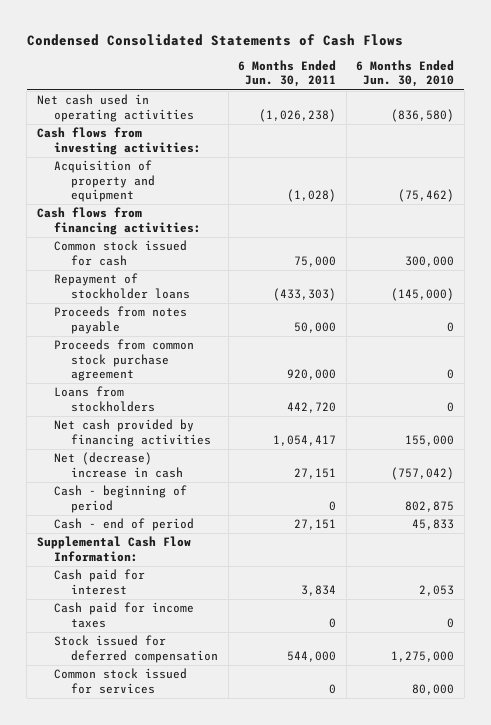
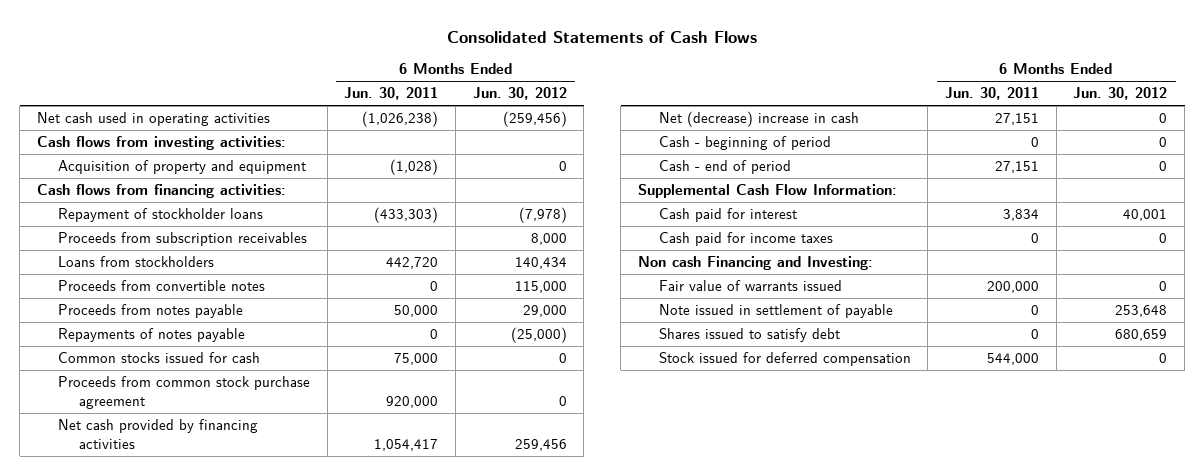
- Condensed Consolidated Statements of Cash Flows
+ Consolidated Statements of Cash Flows
- | 6 Months Ended Jun. 30, 2011 | 6 Months Ended Jun. 30, 2010
+ | 6 Months Ended Jun. 30, 2011 | 6 Months Ended Jun. 30, 2012
- Common stock issued for cash | 75,000 | 300,000
+ Proceeds from subscription receivables | | 8,000
moved up: Loans from stockholders | 442,720 | 140,434
+ Proceeds from convertible notes | 0 | 115,000
+ Repayments of notes payable | 0 | (25,000)
+ Common stocks issued for cash | 75,000 | 0
+ Non cash Financing and Investing:
+ Fair value of warrants issued | 200,000 | 0
+ Note issued in settlement of payable | 0 | 253,648
+ Shares issued to satisfy debt | 0 | 680,659
- Common stock issued for services | 0 | 80,000

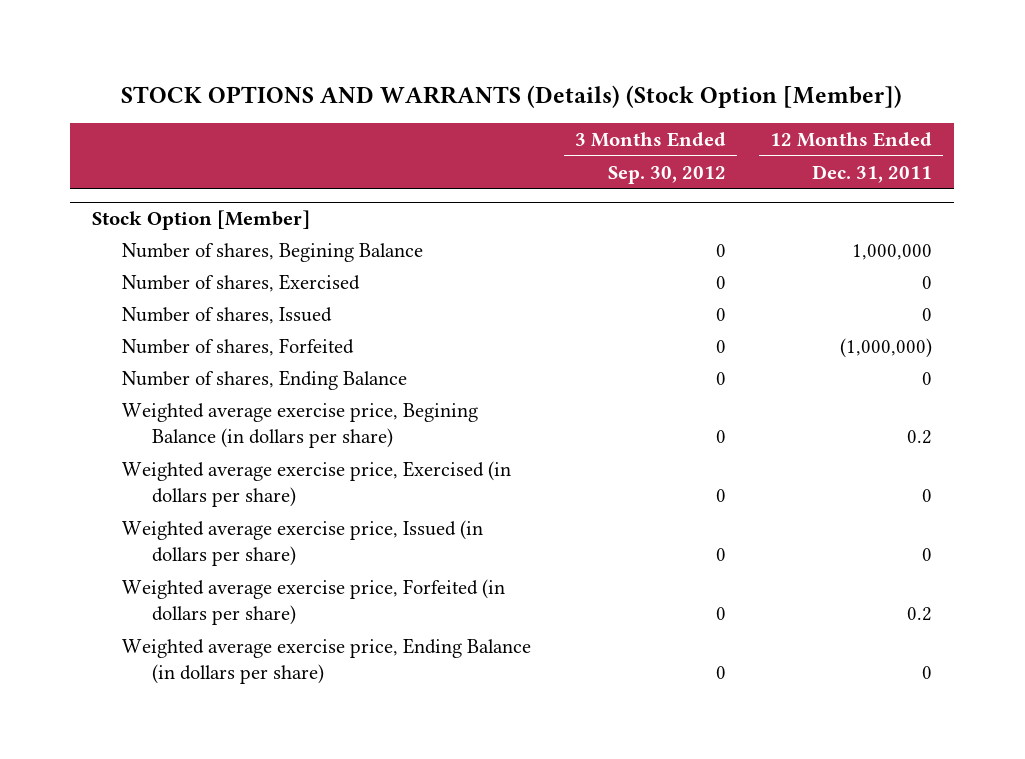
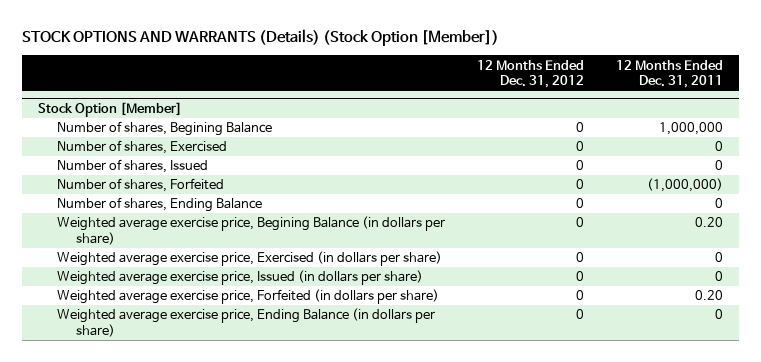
- | 3 Months Ended Sep. 30, 2012 | 12 Months Ended Dec. 31, 2011
+ | 12 Months Ended Dec. 31, 2012 | 12 Months Ended Dec. 31, 2011
@ Stock Option [Member]
- Weighted average exercise price, Begining Balance (in dollars per share) | 0 | 0.2
+ Weighted average exercise price, Begining Balance (in dollars per share) | 0 | 0.20
- Weighted average exercise price, Forfeited (in dollars per share) | 0 | 0.2
+ Weighted average exercise price, Forfeited (in dollars per share) | 0 | 0.20

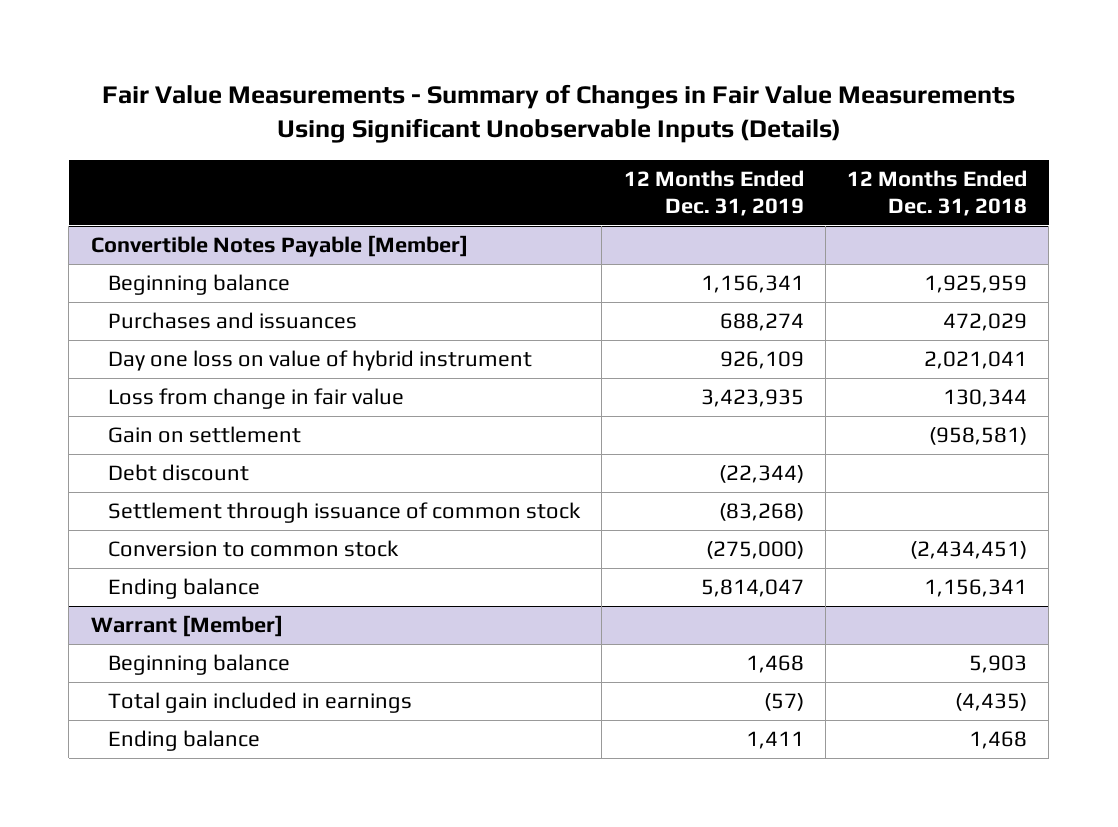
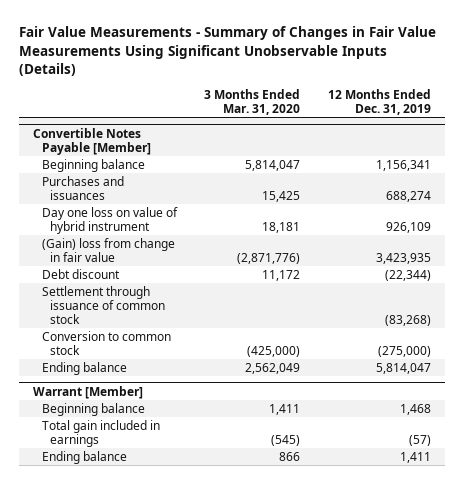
- | 12 Months Ended Dec. 31, 2019 | 12 Months Ended Dec. 31, 2018
+ | 3 Months Ended Mar. 31, 2020 | 12 Months Ended Dec. 31, 2019
@ Convertible Notes Payable [Member]
- Loss from change in fair value | 3,423,935 | 130,344
- Gain on settlement | | (958,581)
+ (Gain) loss from change in fair value | (2,871,776) | 3,423,935

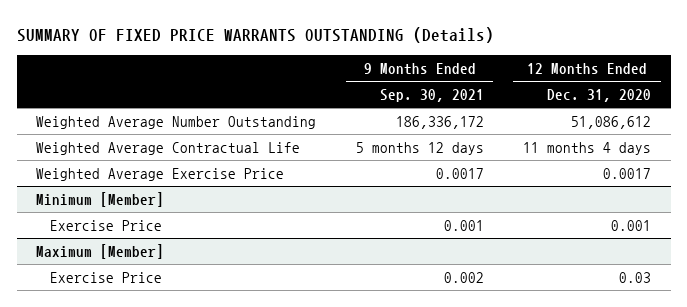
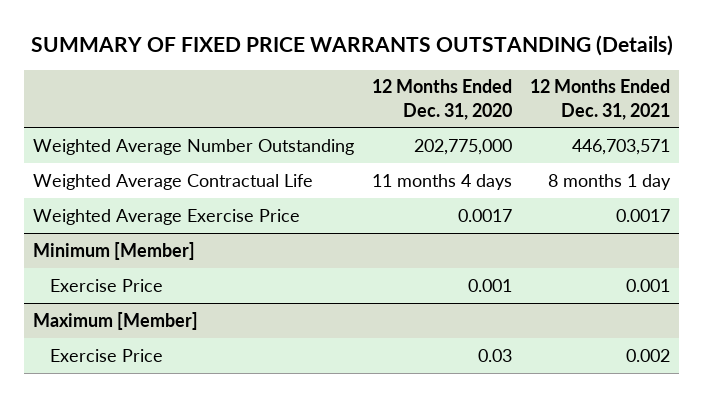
- | 9 Months Ended Sep. 30, 2021 | 12 Months Ended Dec. 31, 2020
+ | 12 Months Ended Dec. 31, 2020 | 12 Months Ended Dec. 31, 2021
- Weighted Average Number Outstanding | 186,336,172 | 51,086,612
+ Weighted Average Number Outstanding | 202,775,000 | 446,703,571

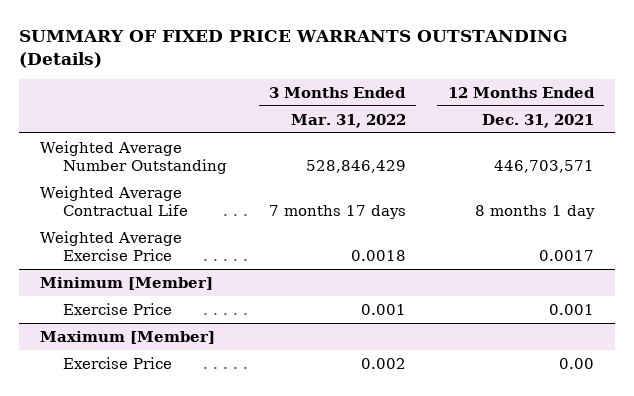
- | 12 Months Ended Dec. 31, 2020 | 12 Months Ended Dec. 31, 2021
+ | 3 Months Ended Mar. 31, 2022 | 12 Months Ended Dec. 31, 2021
@ Maximum [Member]
- Exercise Price | 0.03 | 0.002
+ Exercise Price | 0.002 | 0.00

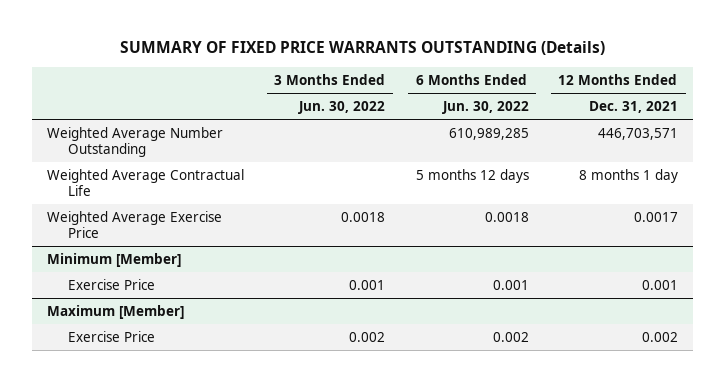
- | 3 Months Ended Mar. 31, 2022 | 12 Months Ended Dec. 31, 2021
+ | 3 Months Ended Jun. 30, 2022 | 6 Months Ended Jun. 30, 2022 | 12 Months Ended Dec. 31, 2021
@ Maximum [Member]
- Exercise Price | 0.002 | 0.00
+ Exercise Price | 0.002 | 0.002 | 0.002

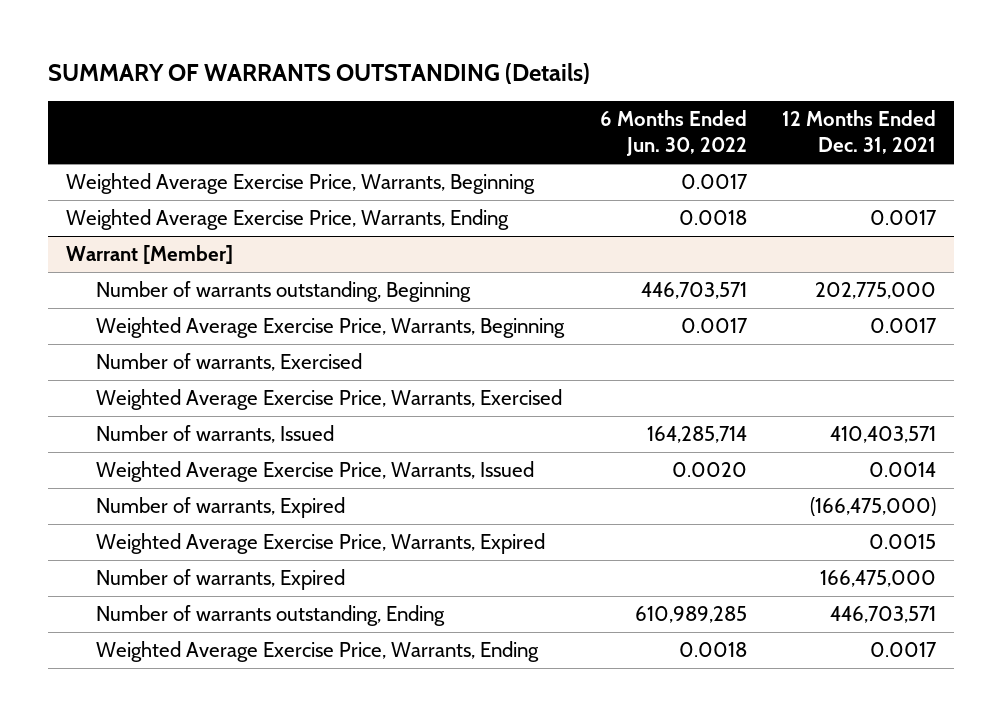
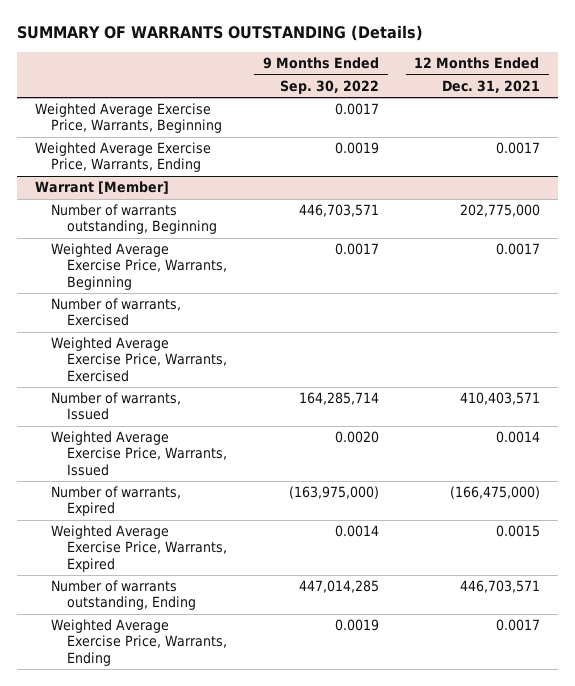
- | 6 Months Ended Jun. 30, 2022 | 12 Months Ended Dec. 31, 2021
+ | 9 Months Ended Sep. 30, 2022 | 12 Months Ended Dec. 31, 2021
@ Warrant [Member]
- Number of warrants, Expired | | 166,475,000

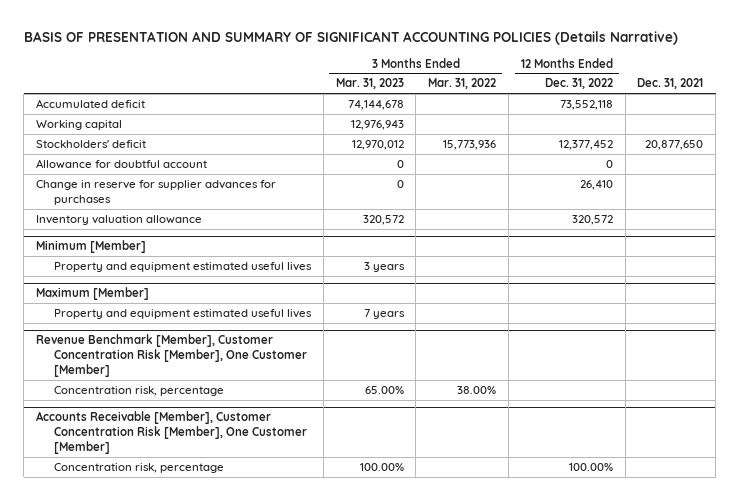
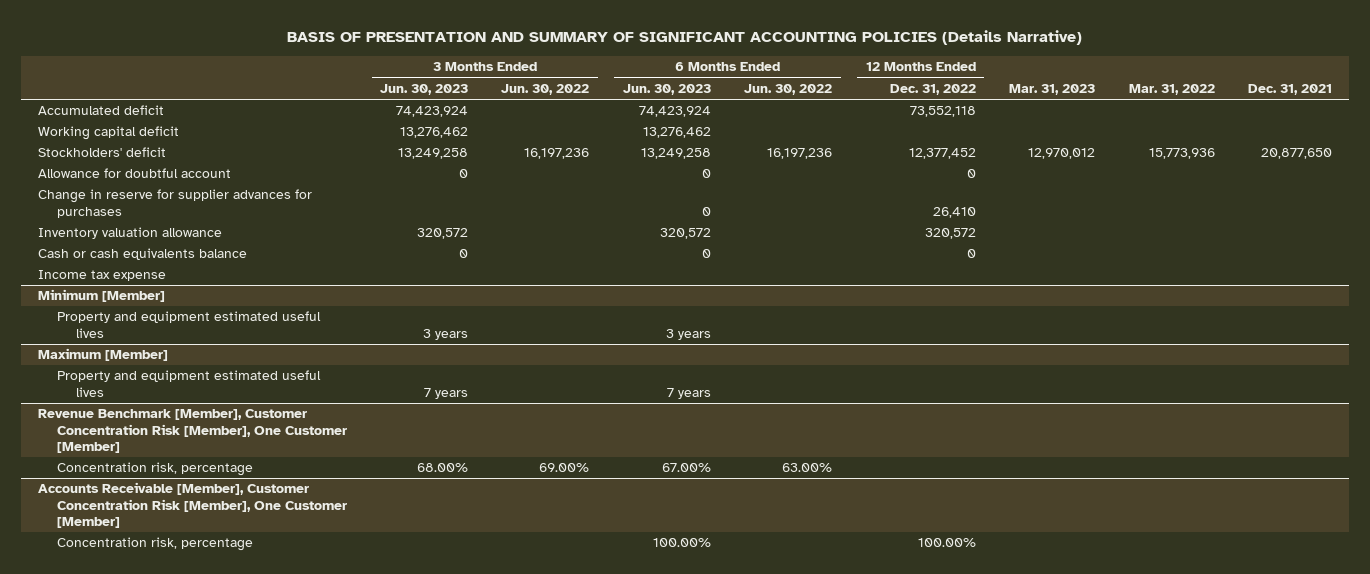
- | 3 Months Ended Mar. 31, 2023 | 3 Months Ended Mar. 31, 2022 | 12 Months Ended Dec. 31, 2022 | Dec. 31, 2021
+ | 3 Months Ended Jun. 30, 2023 | 3 Months Ended Jun. 30, 2022 | 6 Months Ended Jun. 30, 2023 | 6 Months Ended Jun. 30, 2022 | 12 Months Ended Dec. 31, 2022 | Mar. 31, 2023 | Mar. 31, 2022 | Dec. 31, 2021
- Working capital | 12,976,943 | | |
+ Working capital deficit | 13,276,462 | | 13,276,462 | | | | |
+ Cash or cash equivalents balance | 0 | | 0 | | 0 | | |
+ Income tax expense

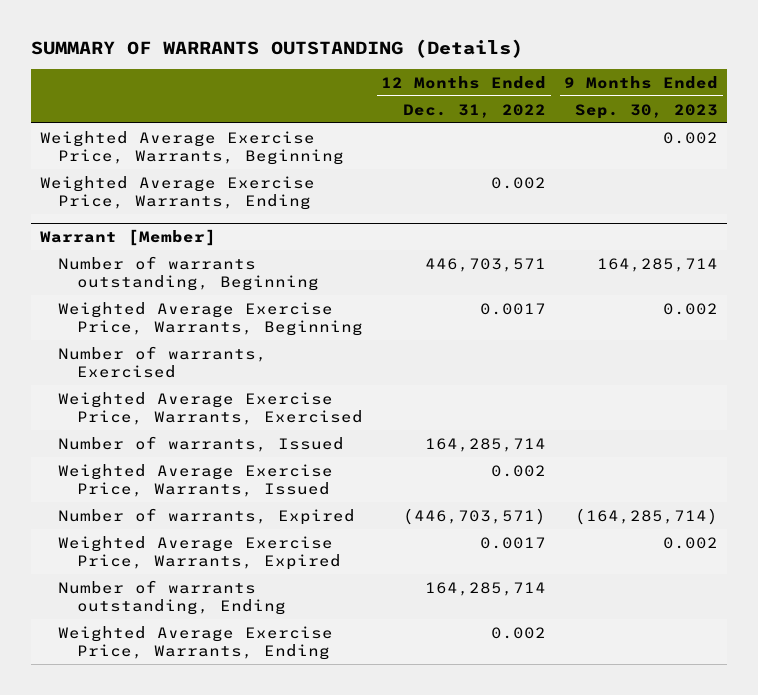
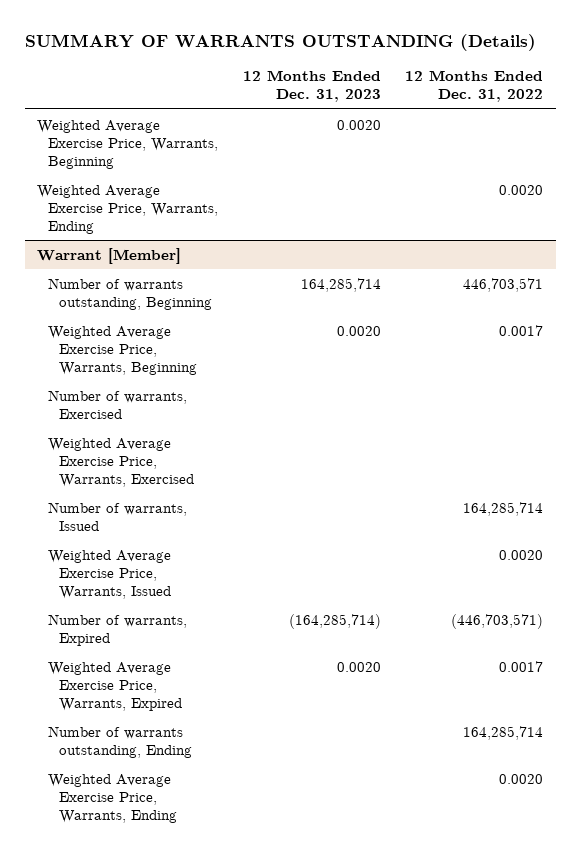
- | 12 Months Ended Dec. 31, 2022 | 9 Months Ended Sep. 30, 2023
+ | 12 Months Ended Dec. 31, 2023 | 12 Months Ended Dec. 31, 2022
- Weighted Average Exercise Price, Warrants, Ending | 0.002 |
+ Weighted Average Exercise Price, Warrants, Ending | | 0.0020
@ Warrant [Member]
- Weighted Average Exercise Price, Warrants, Issued | 0.002 |
+ Weighted Average Exercise Price, Warrants, Issued | | 0.0020
- Weighted Average Exercise Price, Warrants, Ending | 0.002 |
+ Weighted Average Exercise Price, Warrants, Ending | | 0.0020

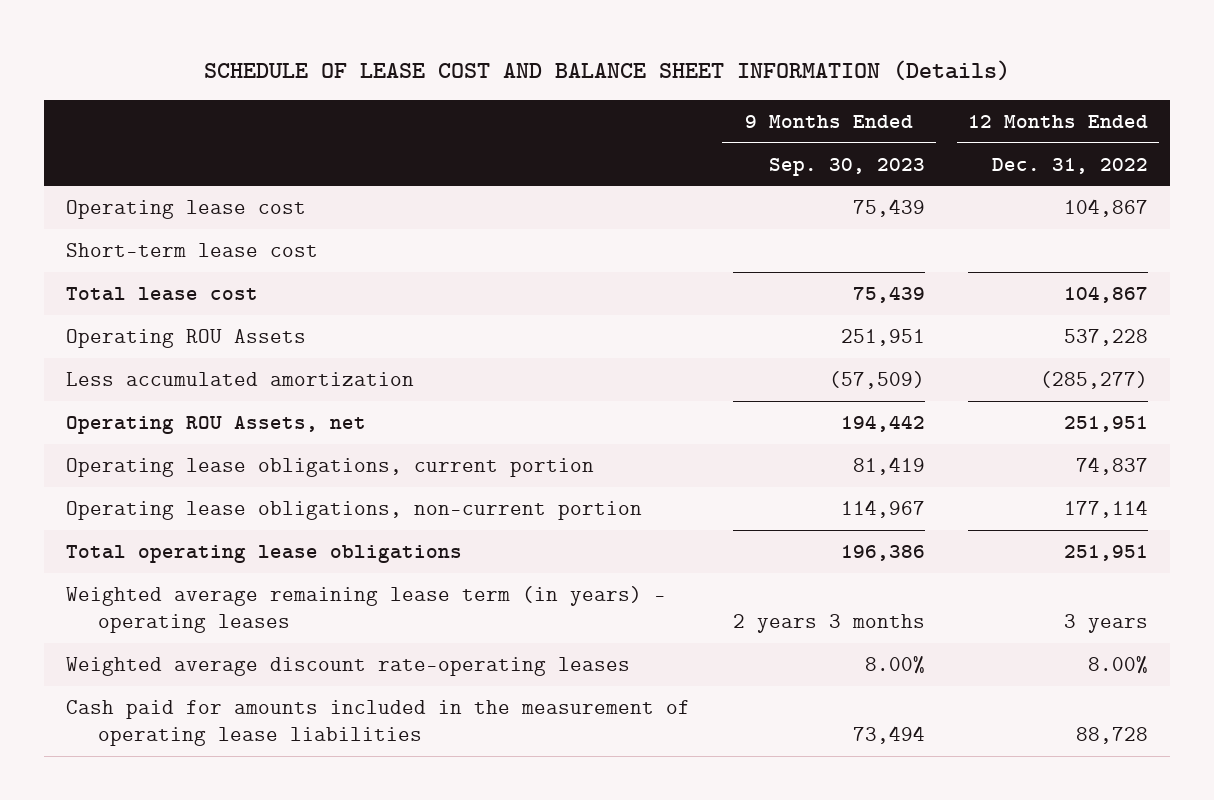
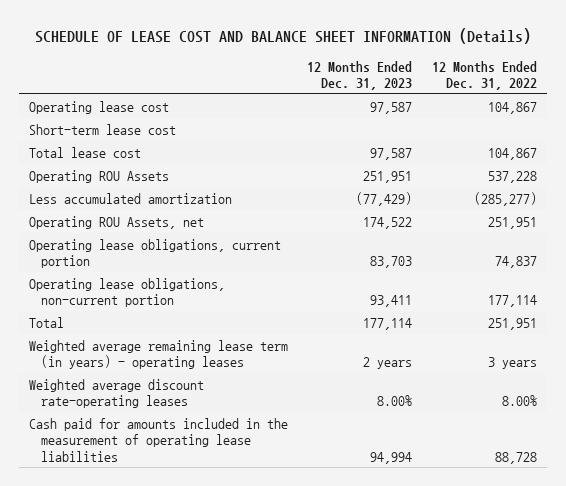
- | 9 Months Ended Sep. 30, 2023 | 12 Months Ended Dec. 31, 2022
+ | 12 Months Ended Dec. 31, 2023 | 12 Months Ended Dec. 31, 2022
- Total operating lease obligations | 196,386 | 251,951
+ Total | 177,114 | 251,951

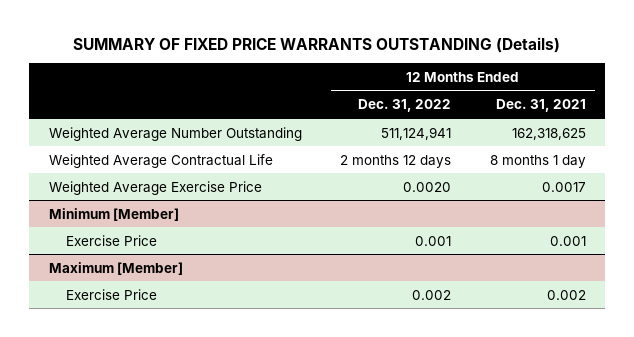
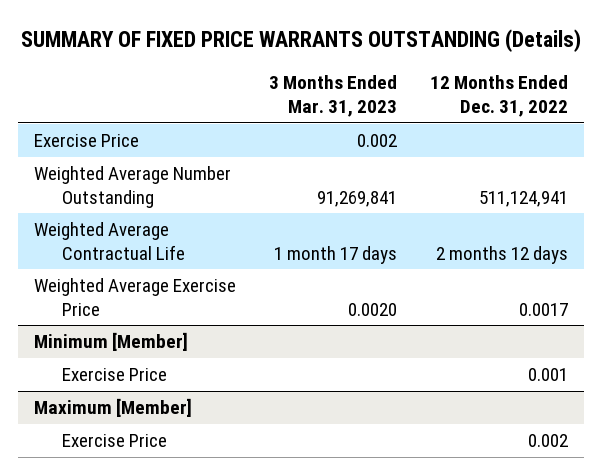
- | 12 Months Ended Dec. 31, 2022 | 12 Months Ended Dec. 31, 2021
+ | 3 Months Ended Mar. 31, 2023 | 12 Months Ended Dec. 31, 2022
+ Exercise Price | 0.002 |
- Weighted Average Exercise Price | 0.0020 | 0.0017
+ Weighted Average Exercise Price | 0.0020 | 0.0017

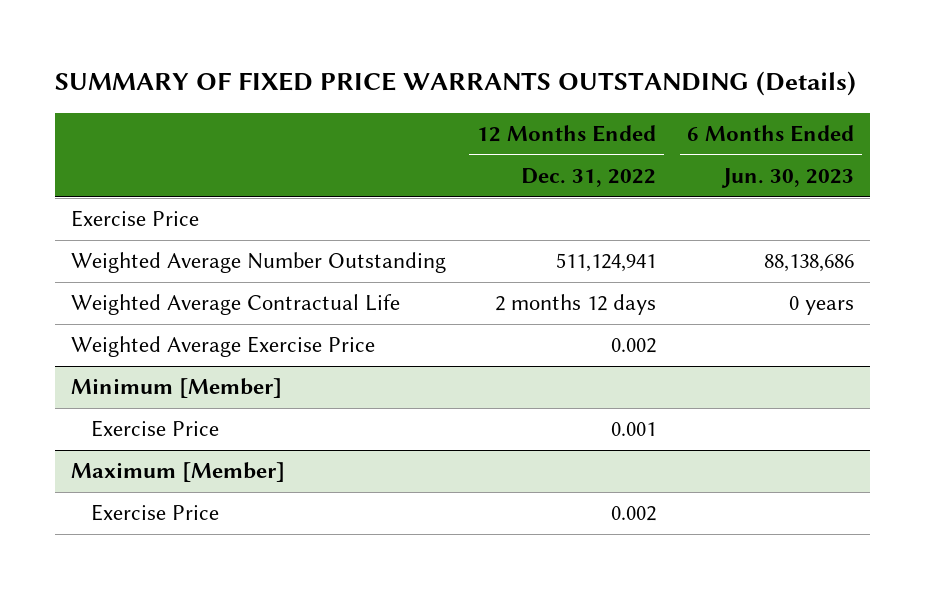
- | 3 Months Ended Mar. 31, 2023 | 12 Months Ended Dec. 31, 2022
+ | 12 Months Ended Dec. 31, 2022 | 6 Months Ended Jun. 30, 2023
- Weighted Average Exercise Price | 0.0020 | 0.0017
+ Weighted Average Exercise Price | 0.002 |

